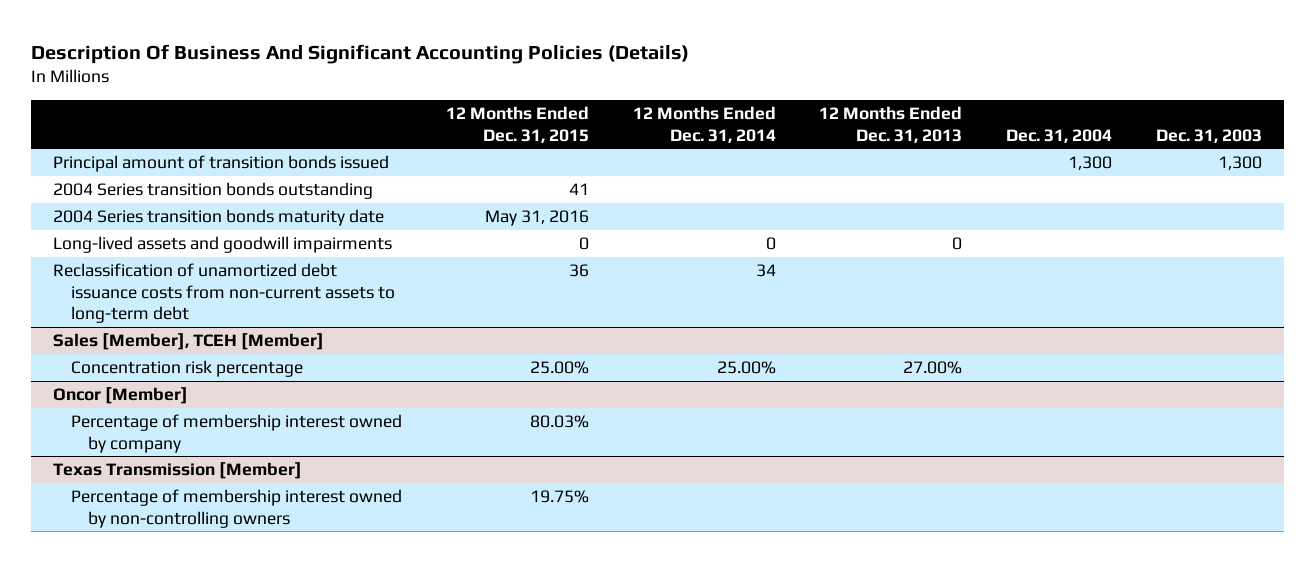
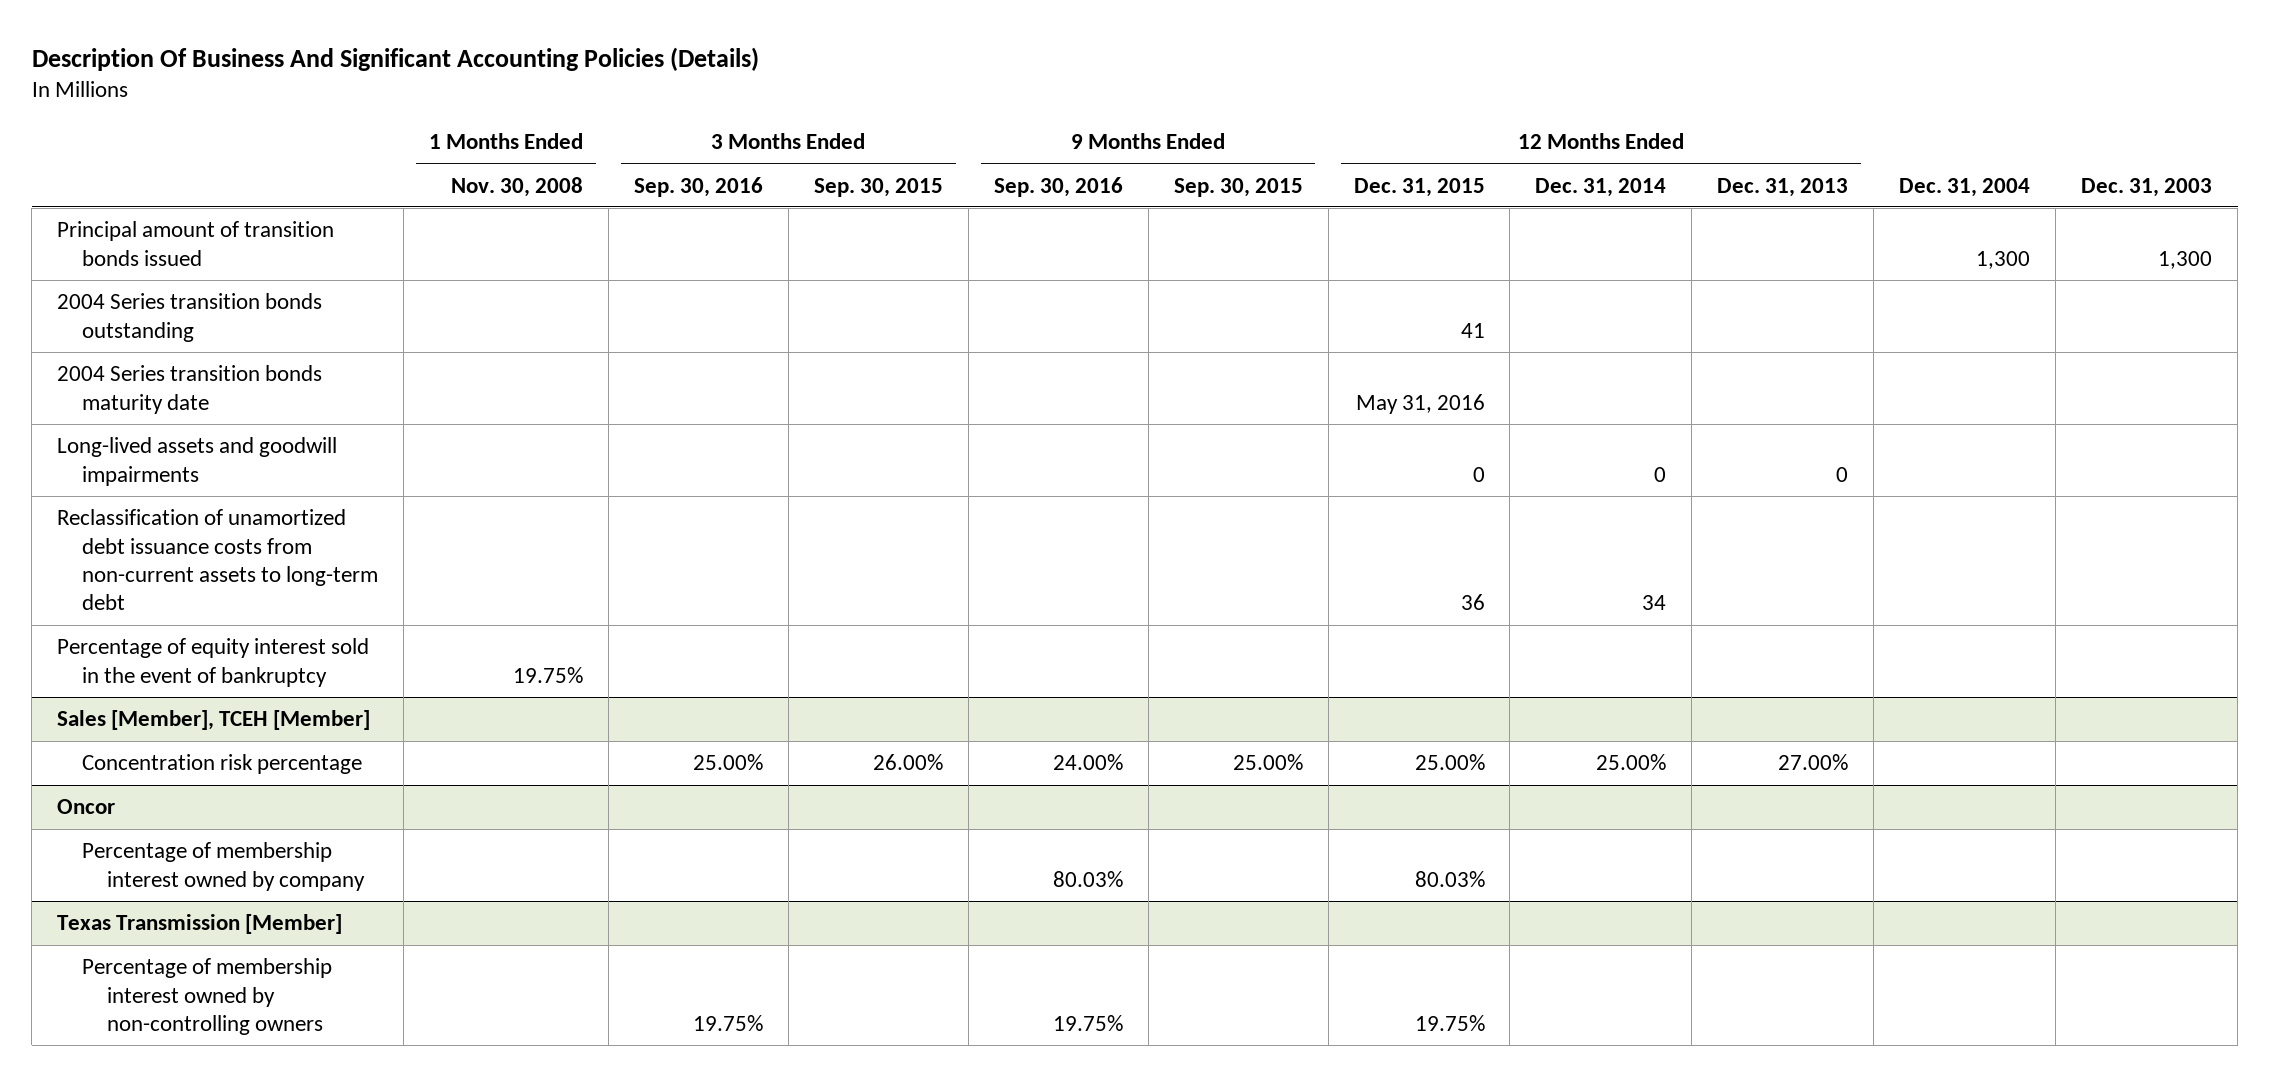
- | 12 Months Ended Dec. 31, 2015 | 12 Months Ended Dec. 31, 2014 | 12 Months Ended Dec. 31, 2013 | Dec. 31, 2004 | Dec. 31, 2003
+ | 1 Months Ended Nov. 30, 2008 | 3 Months Ended Sep. 30, 2016 | 3 Months Ended Sep. 30, 2015 | 9 Months Ended Sep. 30, 2016 | 9 Months Ended Sep. 30, 2015 | 12 Months Ended Dec. 31, 2015 | 12 Months Ended Dec. 31, 2014 | 12 Months Ended Dec. 31, 2013 | Dec. 31, 2004 | Dec. 31, 2003
+ Percentage of equity interest sold in the event of bankruptcy | 19.75% | | | | | | | | |
- Oncor [Member]
+ Oncor

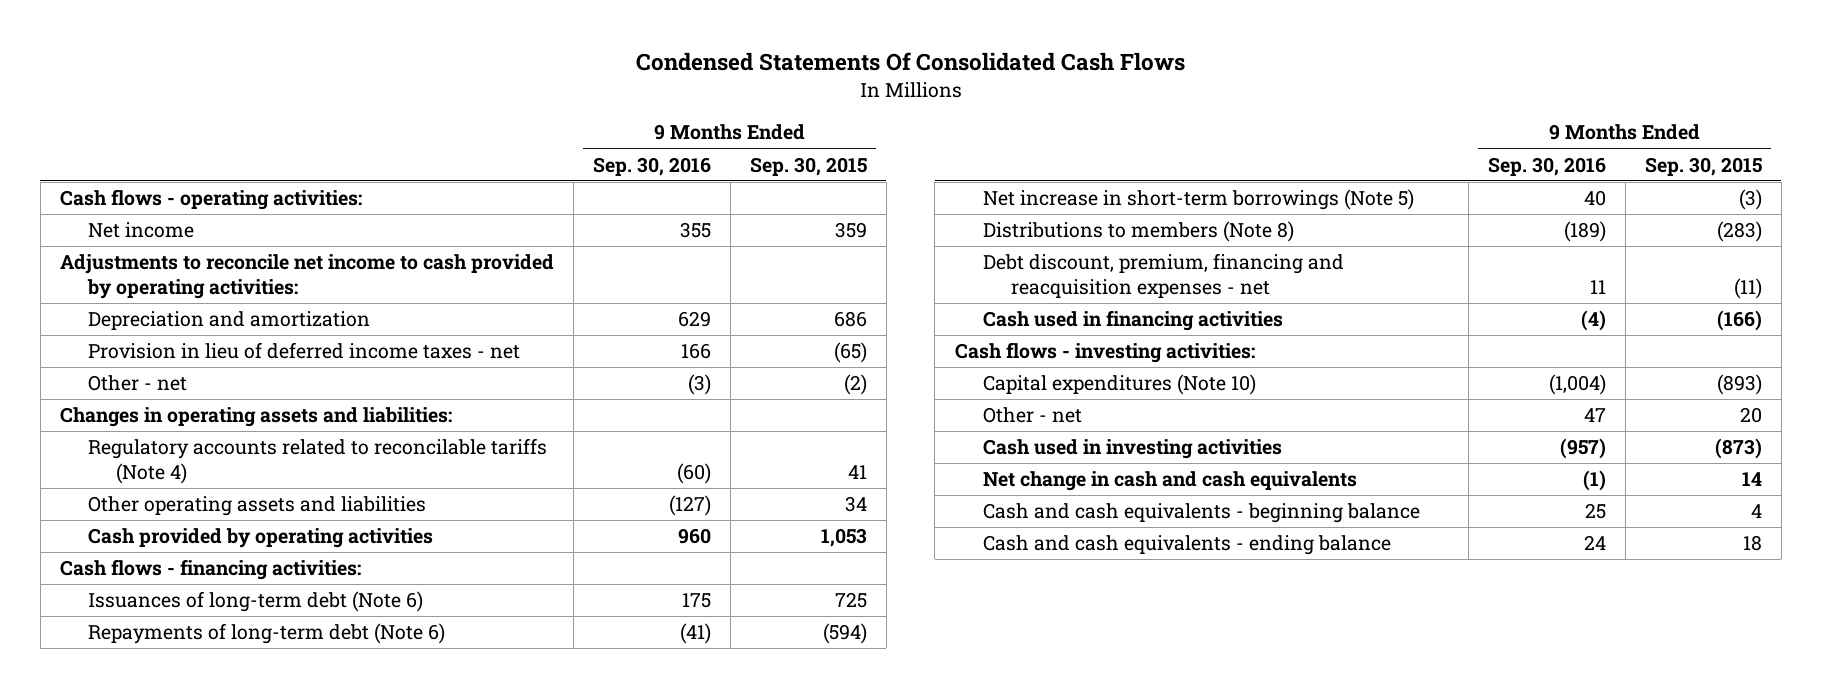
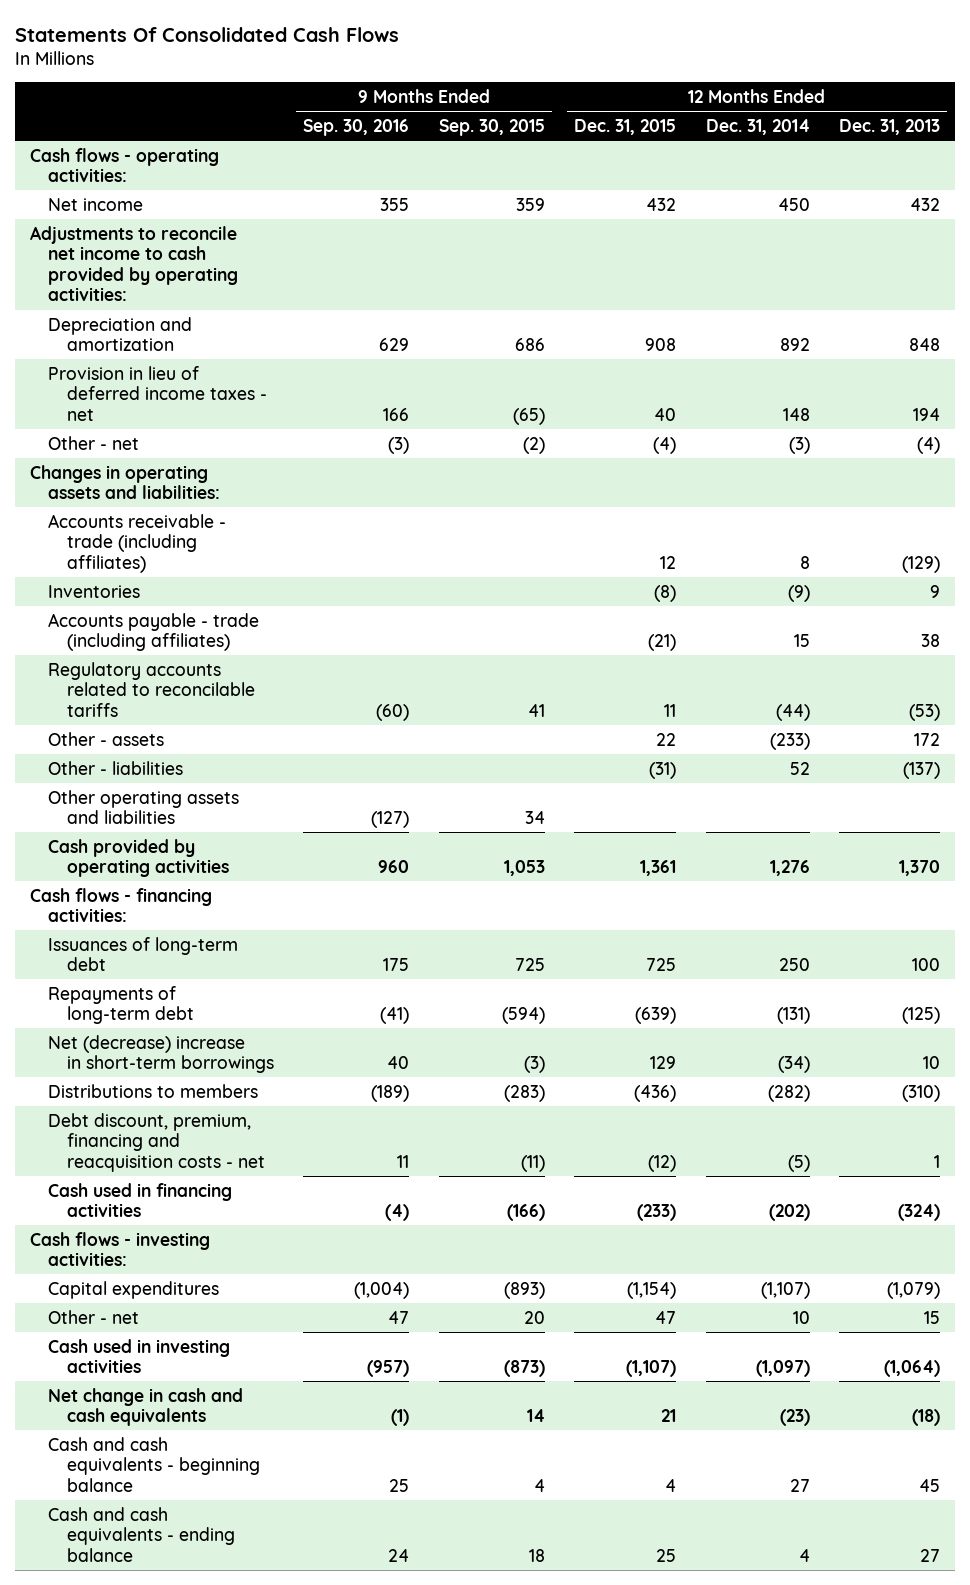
- Condensed Statements Of Consolidated Cash Flows
+ Statements Of Consolidated Cash Flows
- | 9 Months Ended Sep. 30, 2016 | 9 Months Ended Sep. 30, 2015
+ | 9 Months Ended Sep. 30, 2016 | 9 Months Ended Sep. 30, 2015 | 12 Months Ended Dec. 31, 2015 | 12 Months Ended Dec. 31, 2014 | 12 Months Ended Dec. 31, 2013
- Regulatory accounts related to reconcilable tariffs (Note 4) | (60) | 41
+ Accounts receivable - trade (including affiliates) | | | 12 | 8 | (129)
+ Inventories | | | (8) | (9) | 9
+ Accounts payable - trade (including affiliates) | | | (21) | 15 | 38
+ Regulatory accounts related to reconcilable tariffs | (60) | 41 | 11 | (44) | (53)
+ Other - assets | | | 22 | (233) | 172
+ Other - liabilities | | | (31) | 52 | (137)
- Issuances of long-term debt (Note 6) | 175 | 725
- Repayments of long-term debt (Note 6) | (41) | (594)
- Net increase in short-term borrowings (Note 5) | 40 | (3)
- Distributions to members (Note 8) | (189) | (283)
- Debt discount, premium, financing and reacquisition expenses - net | 11 | (11)
+ Issuances of long-term debt | 175 | 725 | 725 | 250 | 100
+ Repayments of long-term debt | (41) | (594) | (639) | (131) | (125)
+ Net (decrease) increase in short-term borrowings | 40 | (3) | 129 | (34) | 10
+ Distributions to members | (189) | (283) | (436) | (282) | (310)
+ Debt discount, premium, financing and reacquisition costs - net | 11 | (11) | (12) | (5) | 1
- Capital expenditures (Note 10) | (1,004) | (893)
+ Capital expenditures | (1,004) | (893) | (1,154) | (1,107) | (1,079)

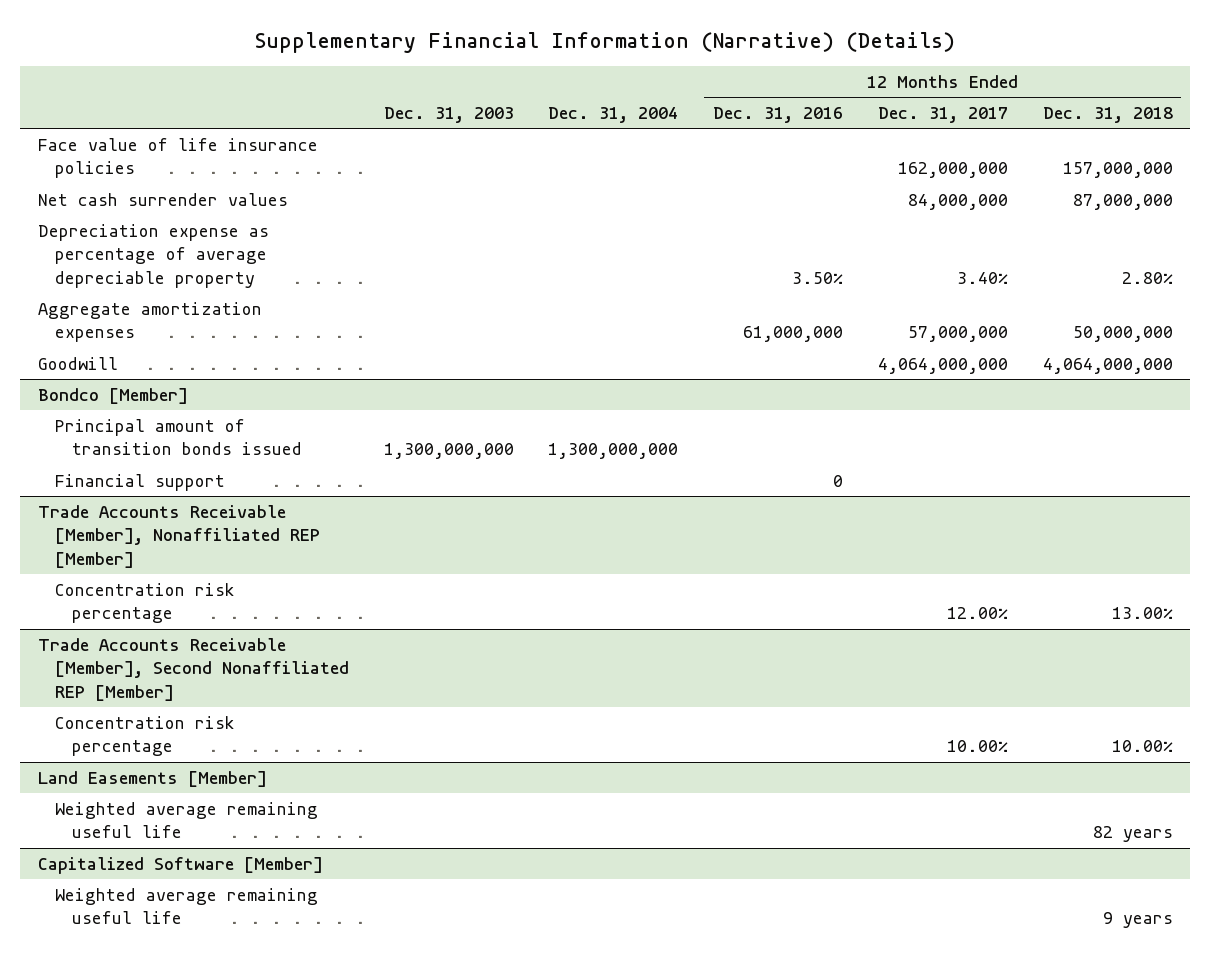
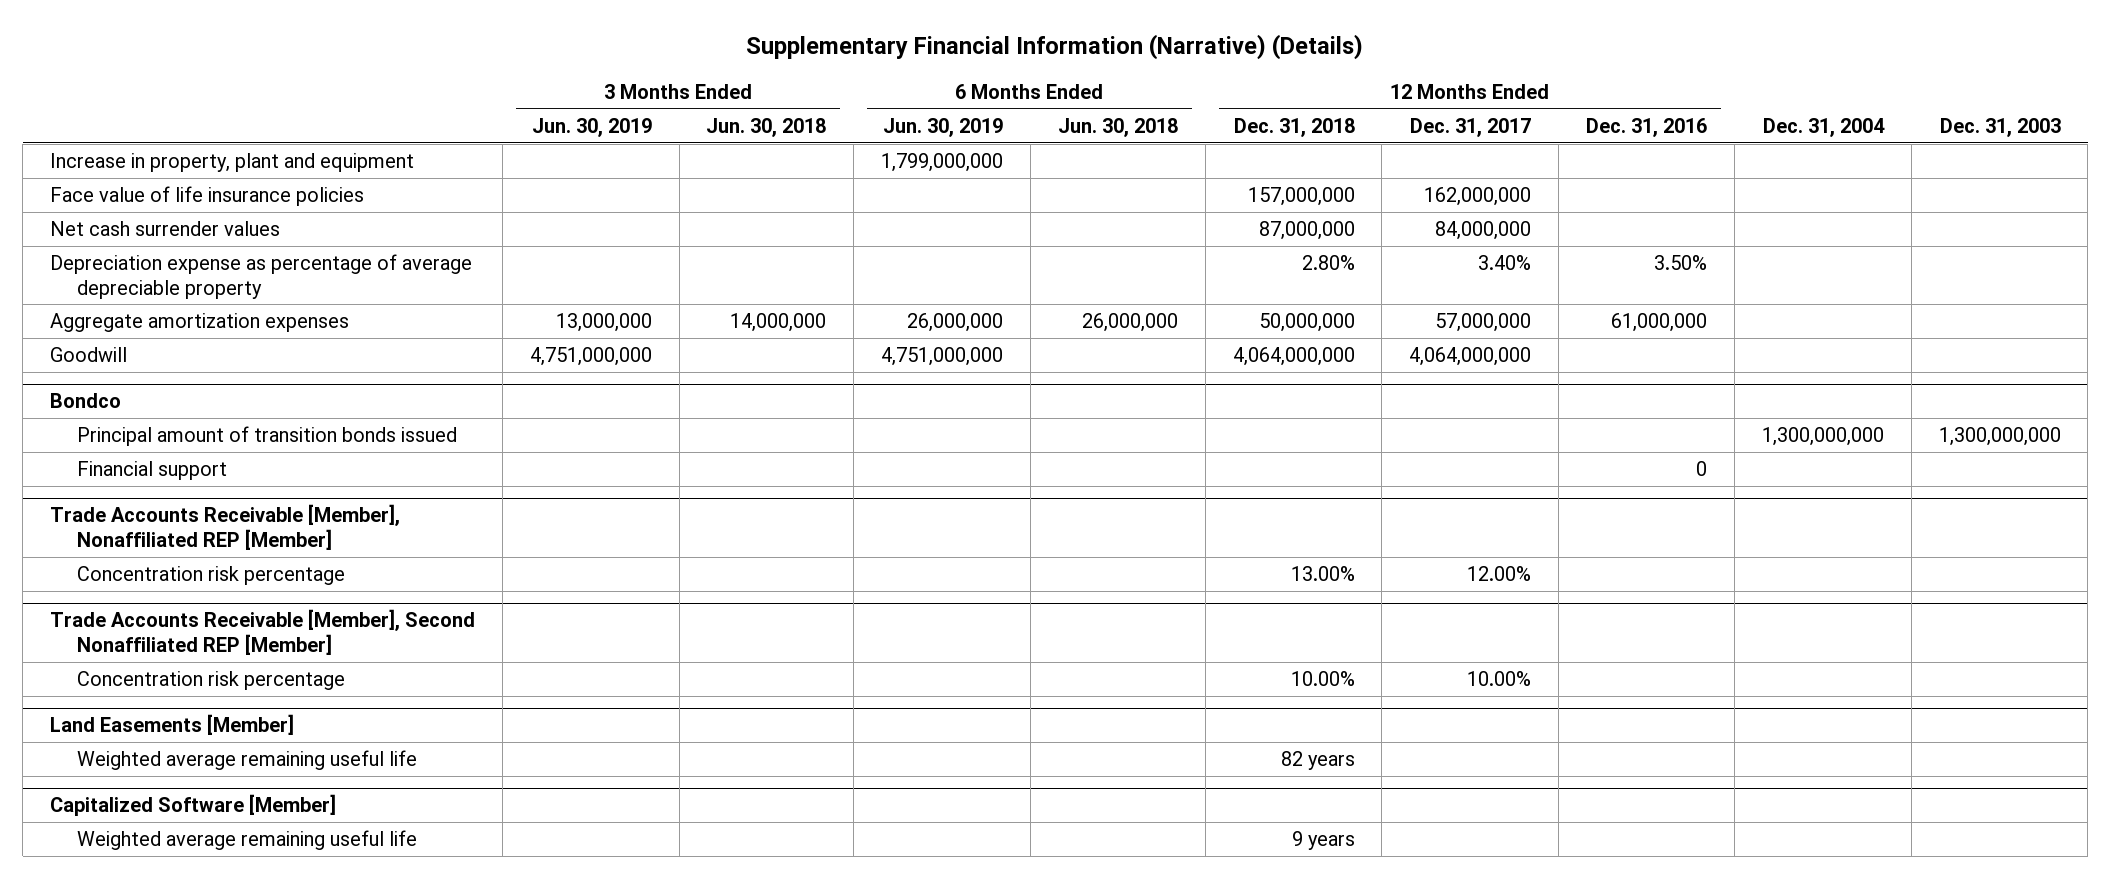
- | Dec. 31, 2003 | Dec. 31, 2004 | 12 Months Ended Dec. 31, 2016 | 12 Months Ended Dec. 31, 2017 | 12 Months Ended Dec. 31, 2018
+ | 3 Months Ended Jun. 30, 2019 | 3 Months Ended Jun. 30, 2018 | 6 Months Ended Jun. 30, 2019 | 6 Months Ended Jun. 30, 2018 | 12 Months Ended Dec. 31, 2018 | 12 Months Ended Dec. 31, 2017 | 12 Months Ended Dec. 31, 2016 | Dec. 31, 2004 | Dec. 31, 2003
+ Increase in property, plant and equipment | | | 1,799,000,000 | | | | | |
- Bondco [Member]
+ Bondco

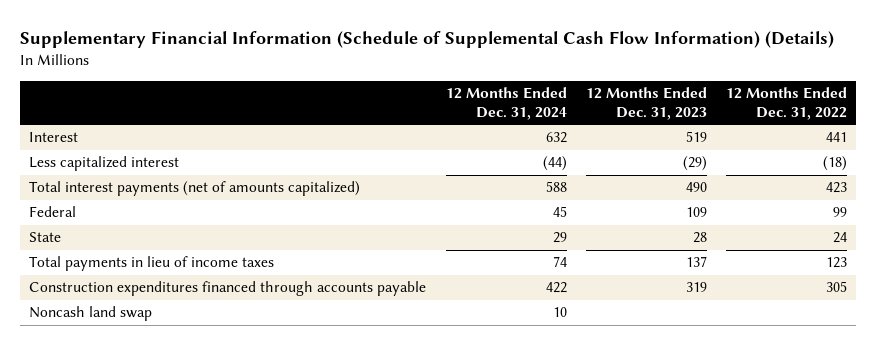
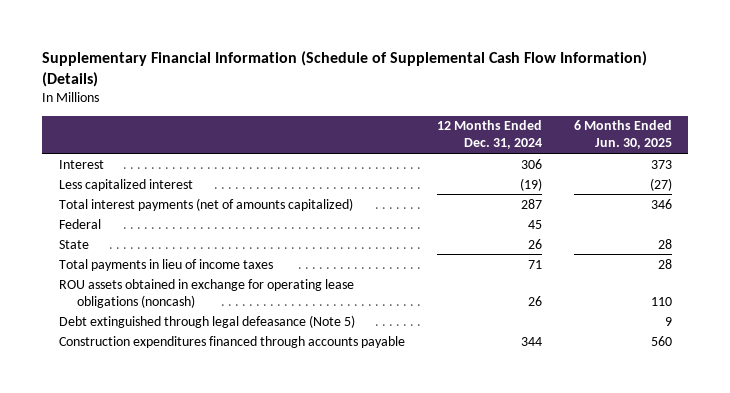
- | 12 Months Ended Dec. 31, 2024 | 12 Months Ended Dec. 31, 2023 | 12 Months Ended Dec. 31, 2022
+ | 12 Months Ended Dec. 31, 2024 | 6 Months Ended Jun. 30, 2025
- Interest | 632 | 519 | 441
- Less capitalized interest | (44) | (29) | (18)
- Total interest payments (net of amounts capitalized) | 588 | 490 | 423
+ Interest | 306 | 373
+ Less capitalized interest | (19) | (27)
+ Total interest payments (net of amounts capitalized) | 287 | 346
- State | 29 | 28 | 24
- Total payments in lieu of income taxes | 74 | 137 | 123
- Construction expenditures financed through accounts payable | 422 | 319 | 305
- Noncash land swap | 10 | |
+ State | 26 | 28
+ Total payments in lieu of income taxes | 71 | 28
+ ROU assets obtained in exchange for operating lease obligations (noncash) | 26 | 110
+ Debt extinguished through legal defeasance (Note 5) | | 9
+ Construction expenditures financed through accounts payable | 344 | 560

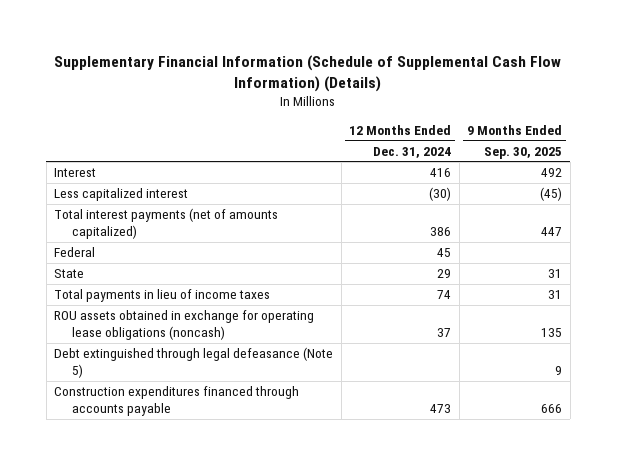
- | 12 Months Ended Dec. 31, 2024 | 6 Months Ended Jun. 30, 2025
+ | 12 Months Ended Dec. 31, 2024 | 9 Months Ended Sep. 30, 2025
- Interest | 306 | 373
- Less capitalized interest | (19) | (27)
- Total interest payments (net of amounts capitalized) | 287 | 346
+ Interest | 416 | 492
+ Less capitalized interest | (30) | (45)
+ Total interest payments (net of amounts capitalized) | 386 | 447
- State | 26 | 28
- Total payments in lieu of income taxes | 71 | 28
- ROU assets obtained in exchange for operating lease obligations (noncash) | 26 | 110
+ State | 29 | 31
+ Total payments in lieu of income taxes | 74 | 31
+ ROU assets obtained in exchange for operating lease obligations (noncash) | 37 | 135
- Construction expenditures financed through accounts payable | 344 | 560
+ Construction expenditures financed through accounts payable | 473 | 666

